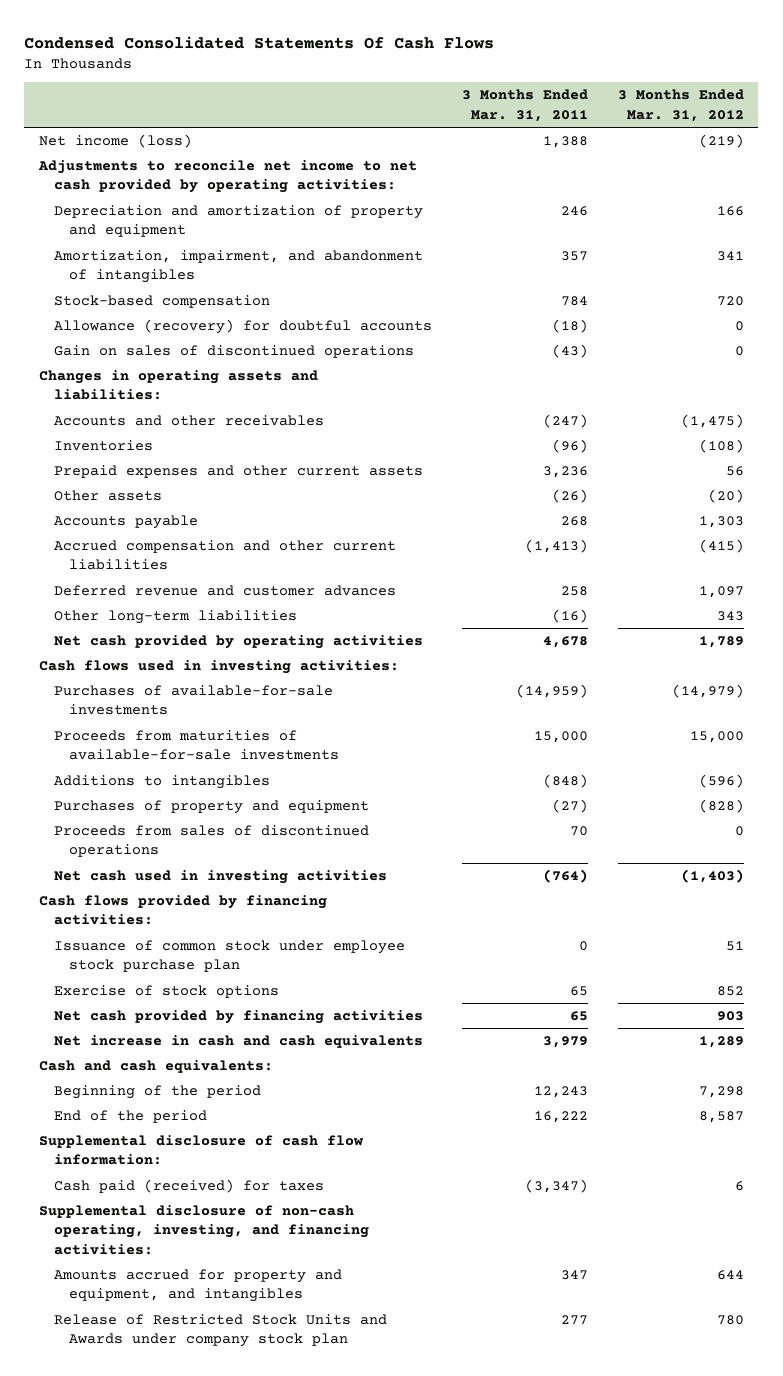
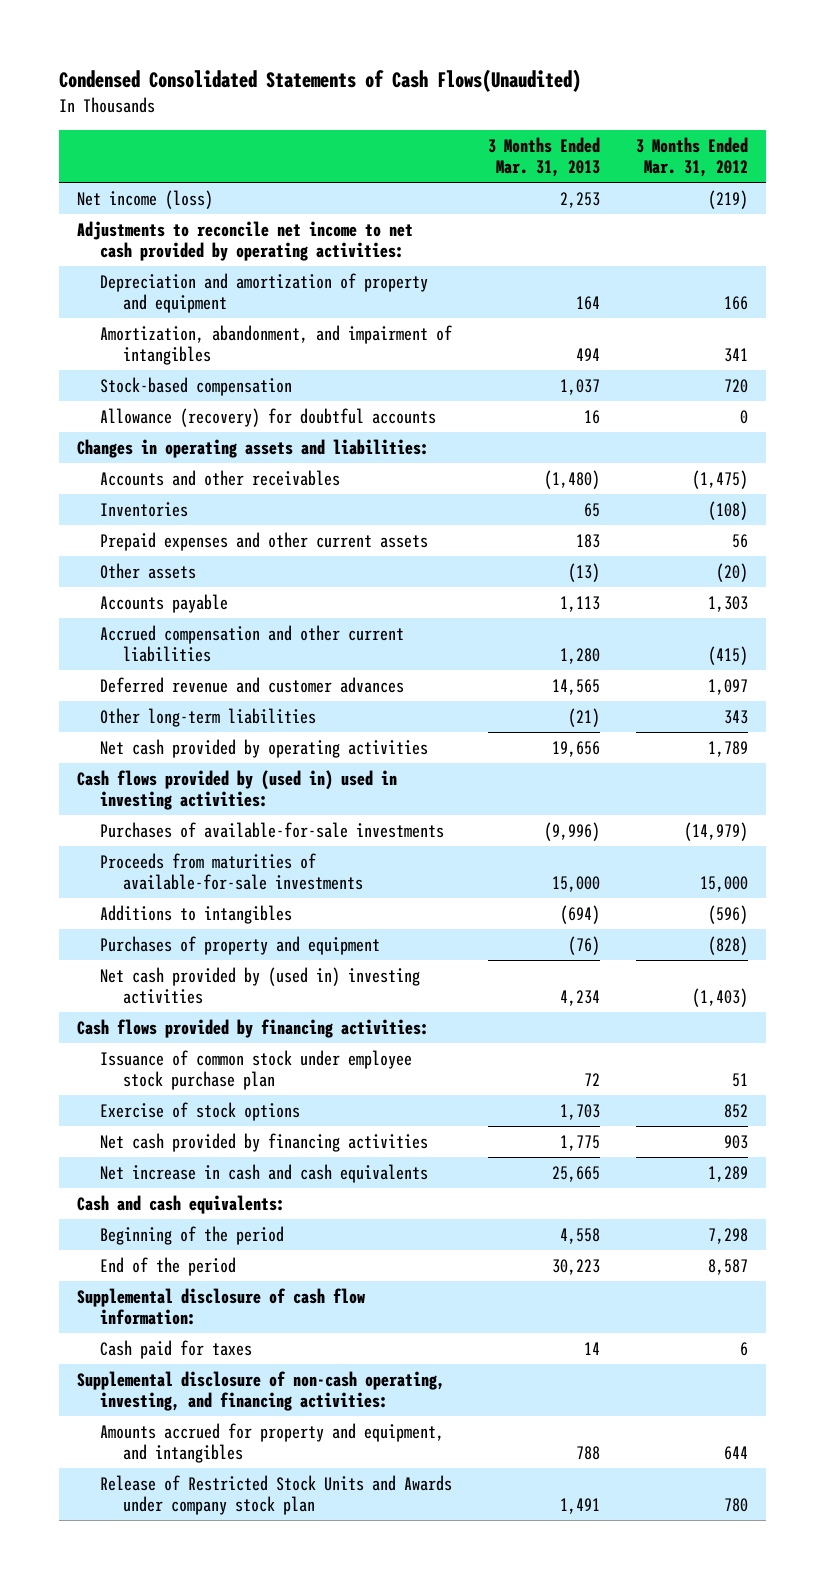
- Condensed Consolidated Statements Of Cash Flows
+ Condensed Consolidated Statements of Cash Flows(Unaudited)
- | 3 Months Ended Mar. 31, 2011 | 3 Months Ended Mar. 31, 2012
+ | 3 Months Ended Mar. 31, 2013 | 3 Months Ended Mar. 31, 2012
- Amortization, impairment, and abandonment of intangibles | 357 | 341
+ Amortization, abandonment, and impairment of intangibles | 494 | 341
- Gain on sales of discontinued operations | (43) | 0
- Cash flows used in investing activities:
+ Cash flows provided by (used in) used in investing activities:
- Proceeds from sales of discontinued operations | 70 | 0
- Net cash used in investing activities | (764) | (1,403)
+ Net cash provided by (used in) investing activities | 4,234 | (1,403)
- Cash paid (received) for taxes | (3,347) | 6
+ Cash paid for taxes | 14 | 6

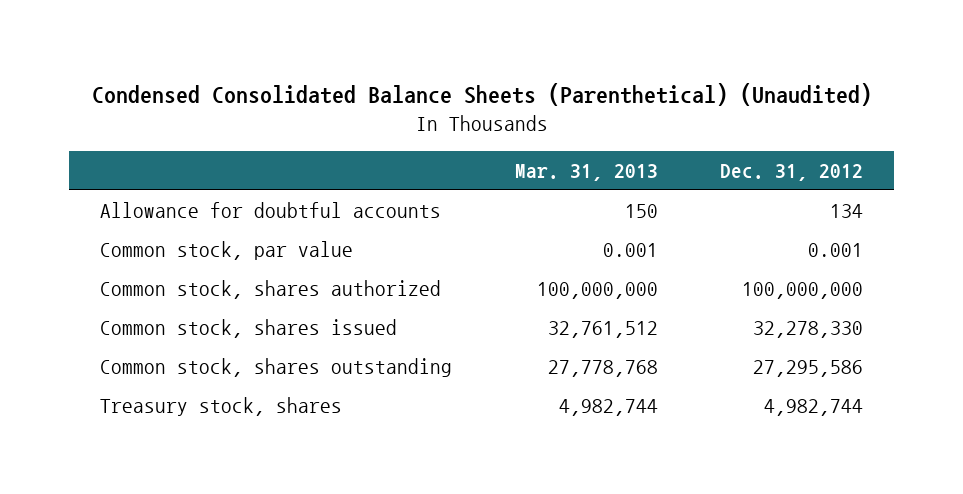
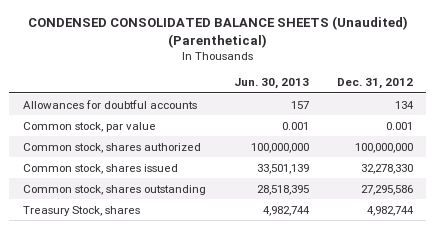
- Condensed Consolidated Balance Sheets (Parenthetical) (Unaudited)
+ CONDENSED CONSOLIDATED BALANCE SHEETS (Unaudited) (Parenthetical)
- | Mar. 31, 2013 | Dec. 31, 2012
+ | Jun. 30, 2013 | Dec. 31, 2012
- Allowance for doubtful accounts | 150 | 134
+ Allowances for doubtful accounts | 157 | 134
- Treasury stock, shares | 4,982,744 | 4,982,744
+ Treasury Stock, shares | 4,982,744 | 4,982,744

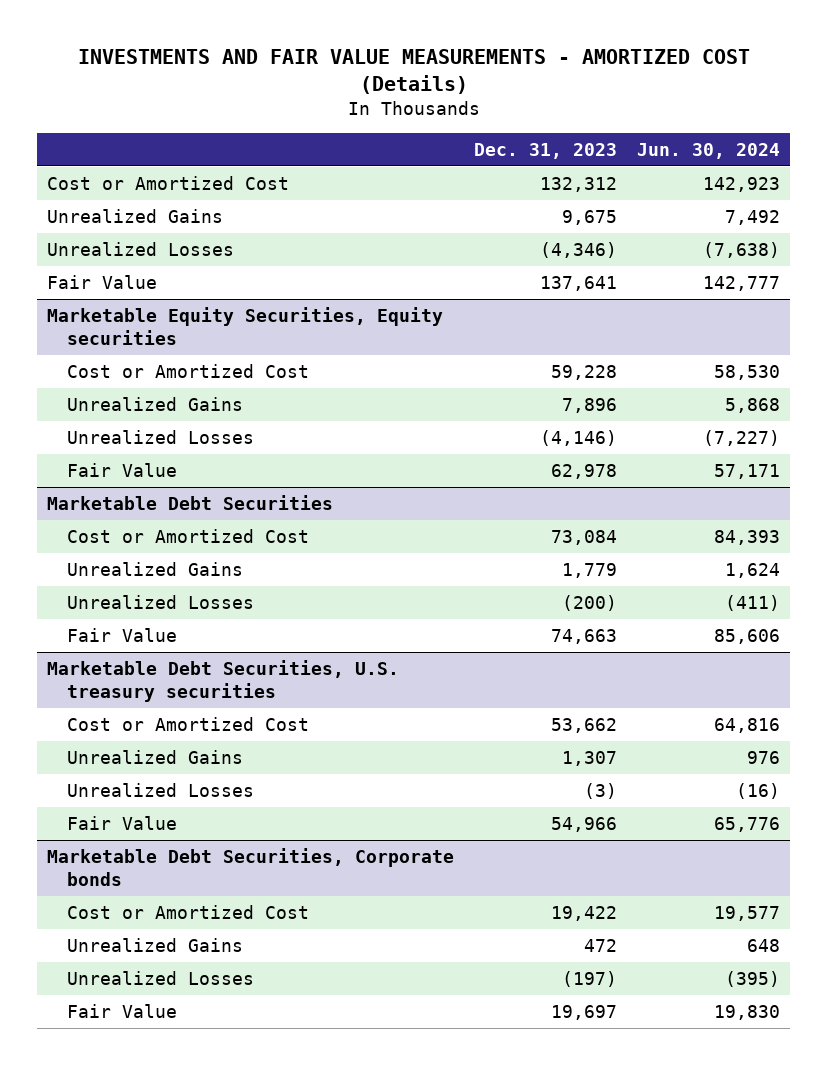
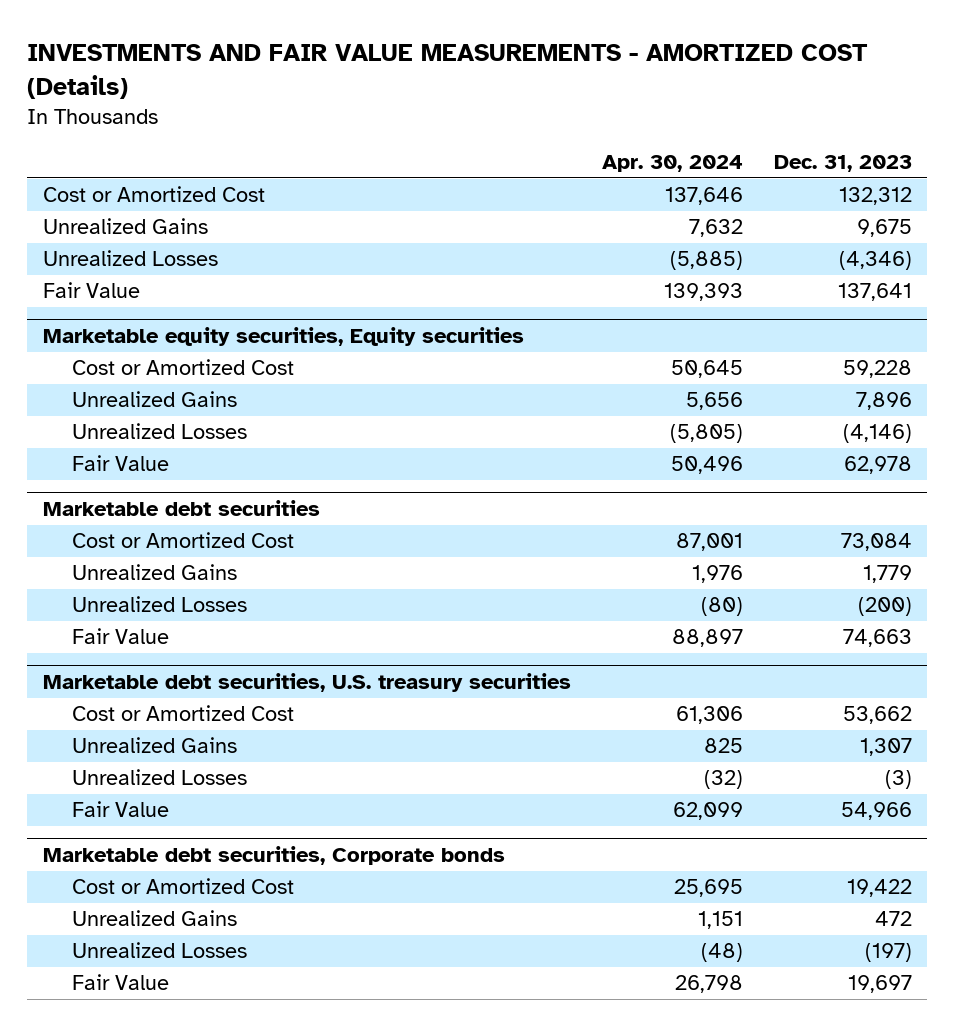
- | Dec. 31, 2023 | Jun. 30, 2024
+ | Apr. 30, 2024 | Dec. 31, 2023
- Marketable Equity Securities, Equity securities
+ Marketable equity securities, Equity securities
- Marketable Debt Securities
+ Marketable debt securities
- Marketable Debt Securities, U.S. treasury securities
+ Marketable debt securities, U.S. treasury securities
- Marketable Debt Securities, Corporate bonds
+ Marketable debt securities, Corporate bonds

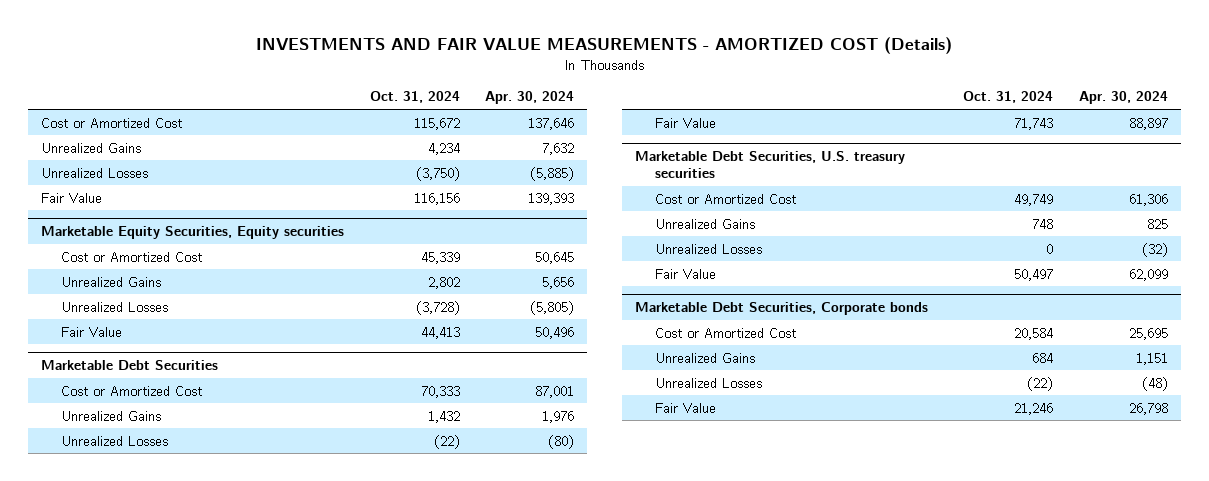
- | Apr. 30, 2024 | Dec. 31, 2023
+ | Oct. 31, 2024 | Apr. 30, 2024
- Marketable equity securities, Equity securities
+ Marketable Equity Securities, Equity securities
- Marketable debt securities
+ Marketable Debt Securities
- Marketable debt securities, U.S. treasury securities
+ Marketable Debt Securities, U.S. treasury securities
- Marketable debt securities, Corporate bonds
+ Marketable Debt Securities, Corporate bonds

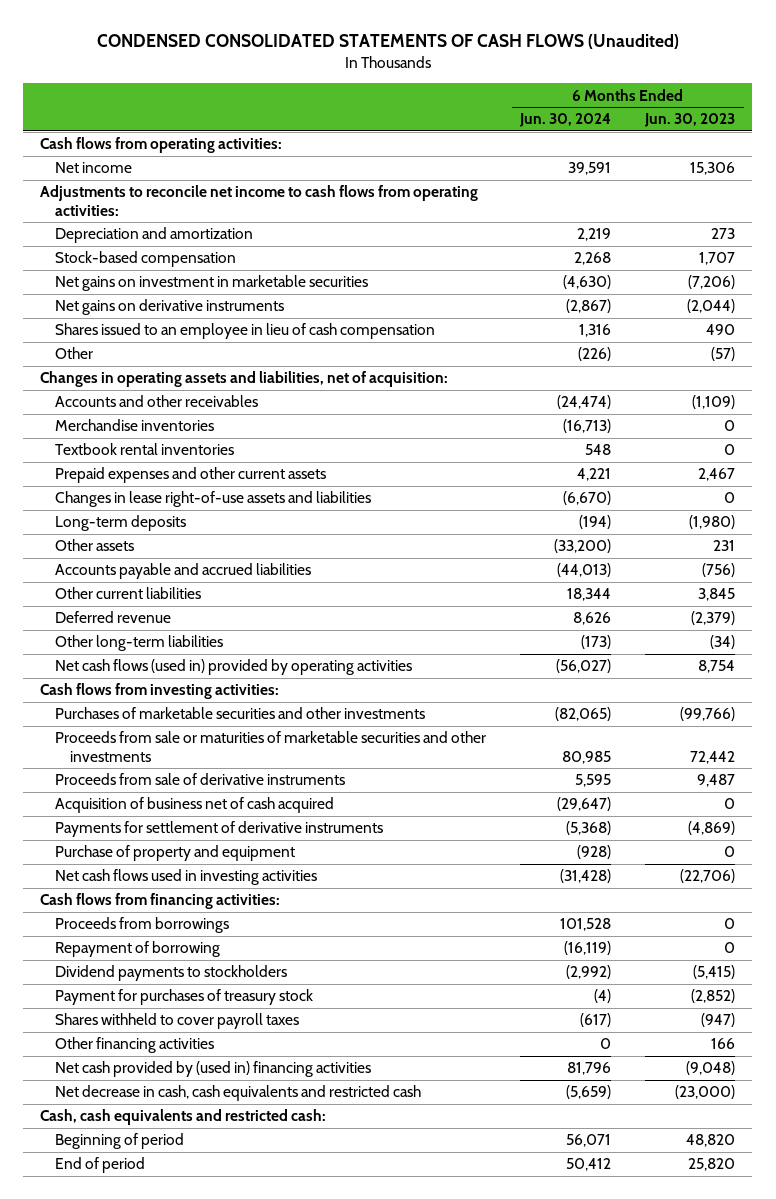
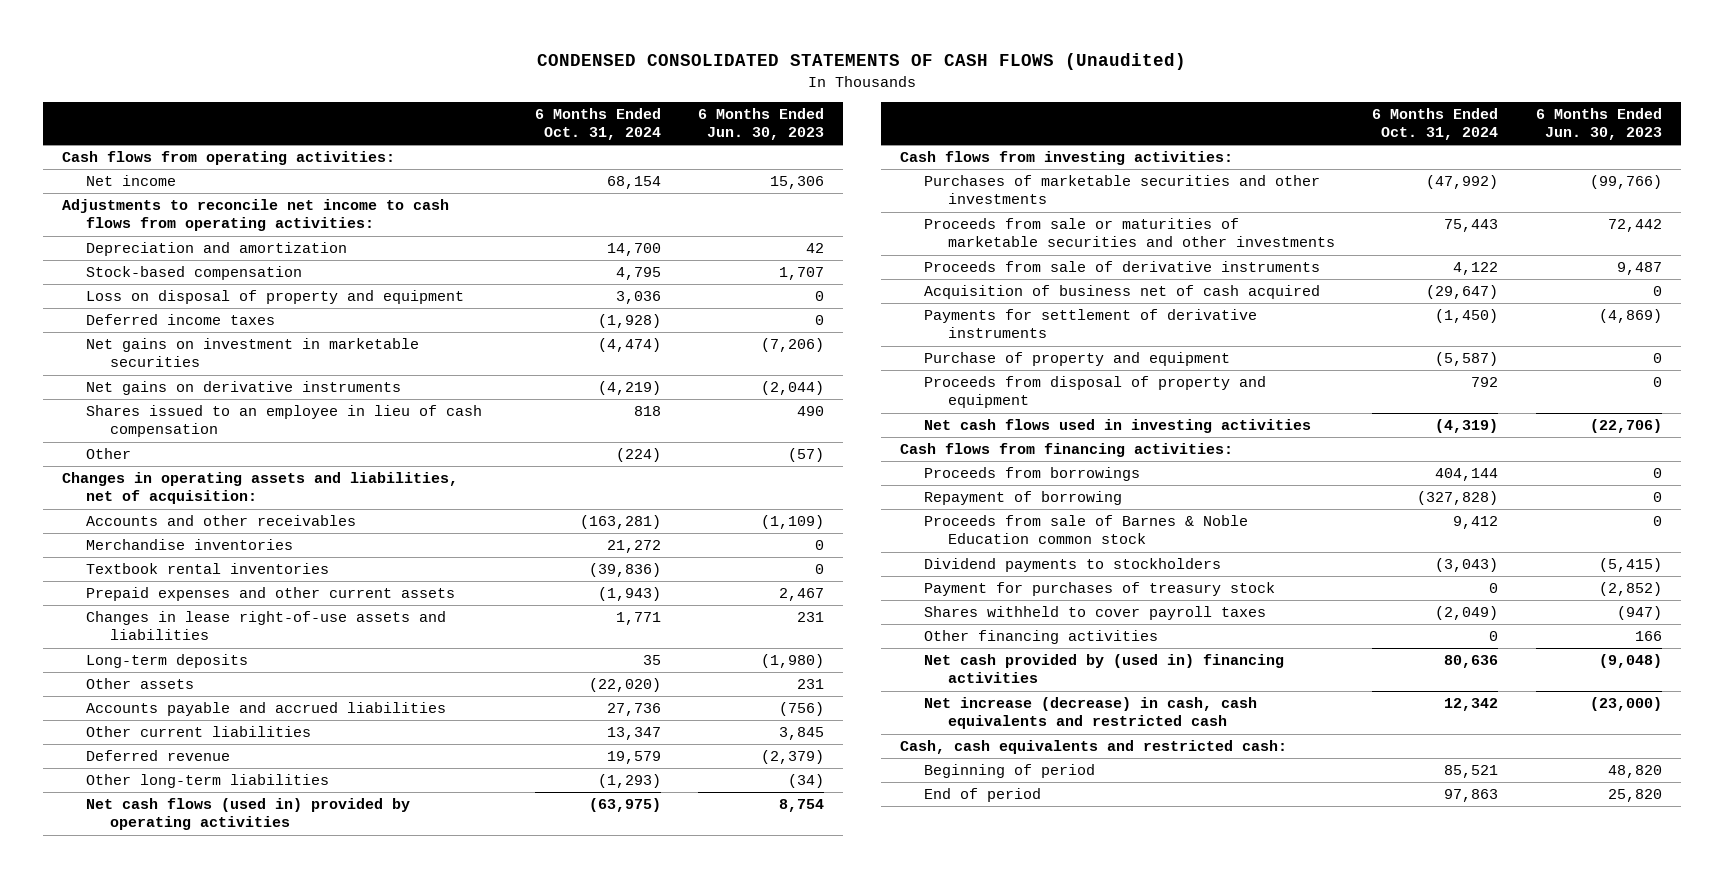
- | 6 Months Ended Jun. 30, 2024 | 6 Months Ended Jun. 30, 2023
+ | 6 Months Ended Oct. 31, 2024 | 6 Months Ended Jun. 30, 2023
- Depreciation and amortization | 2,219 | 273
+ Depreciation and amortization | 14,700 | 42
+ Loss on disposal of property and equipment | 3,036 | 0
+ Deferred income taxes | (1,928) | 0
- Changes in lease right-of-use assets and liabilities | (6,670) | 0
+ Changes in lease right-of-use assets and liabilities | 1,771 | 231
+ Proceeds from disposal of property and equipment | 792 | 0
+ Proceeds from sale of Barnes & Noble Education common stock | 9,412 | 0
- Net decrease in cash, cash equivalents and restricted cash | (5,659) | (23,000)
+ Net increase (decrease) in cash, cash equivalents and restricted cash | 12,342 | (23,000)

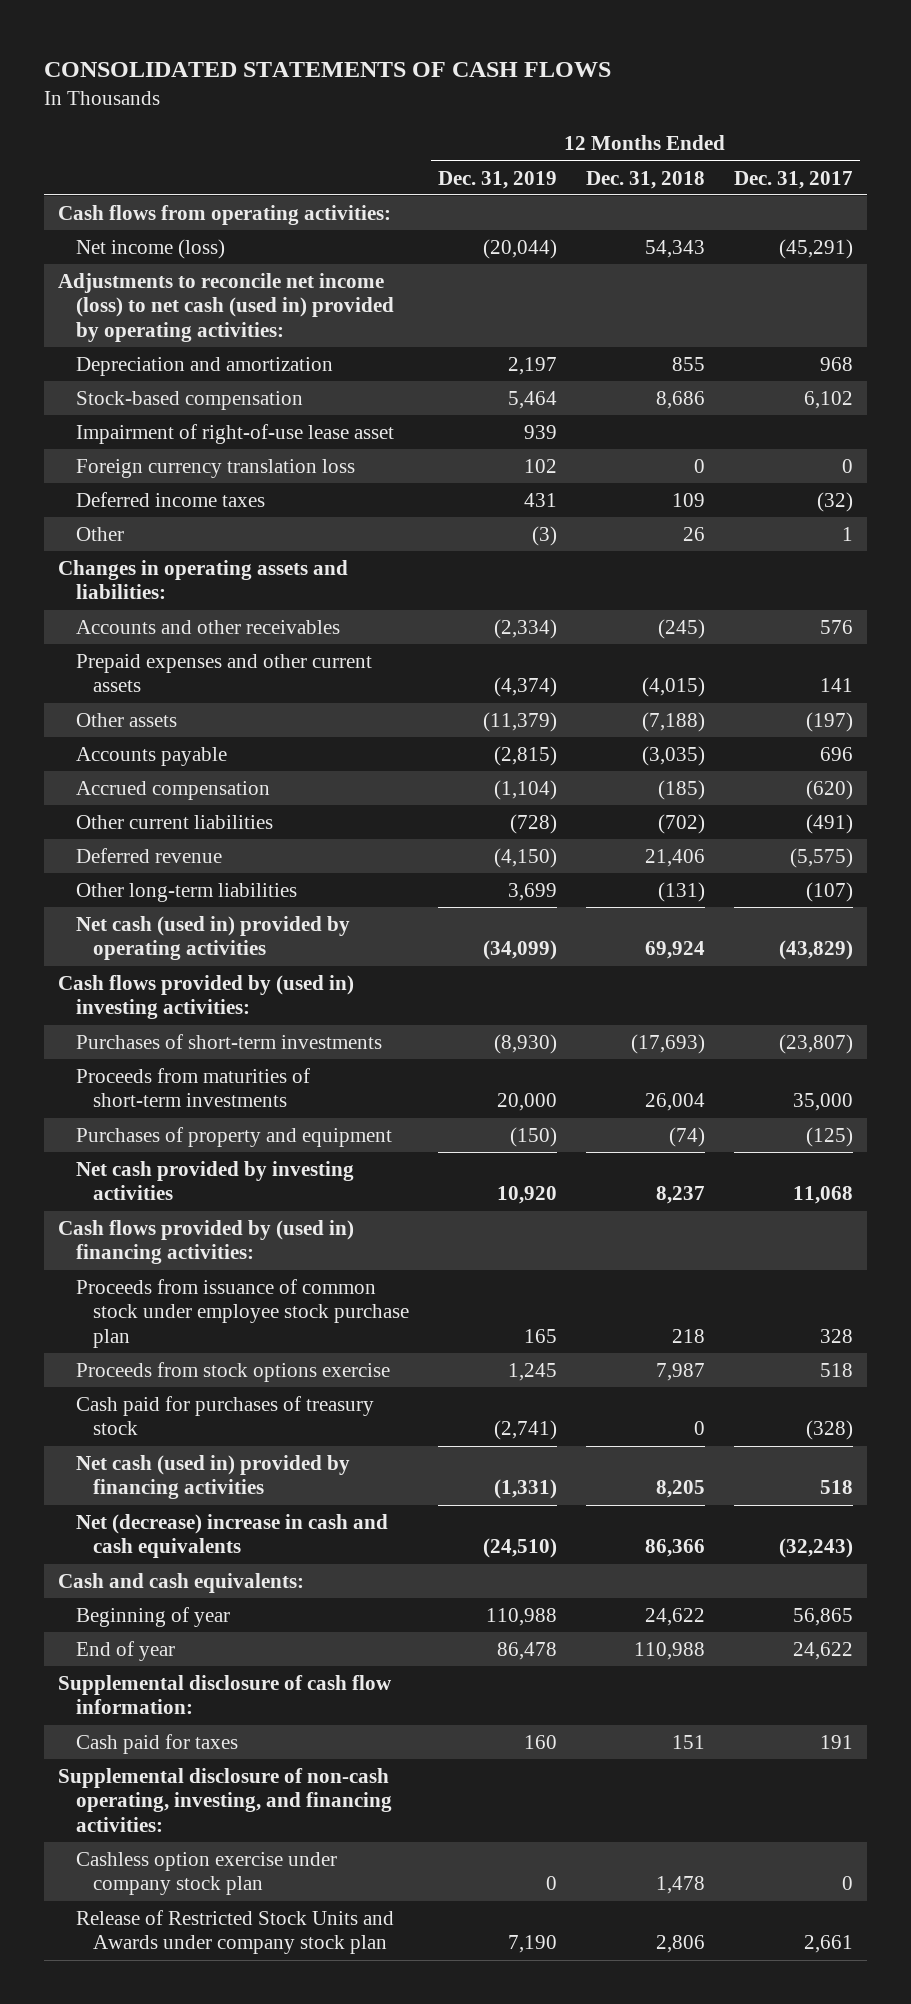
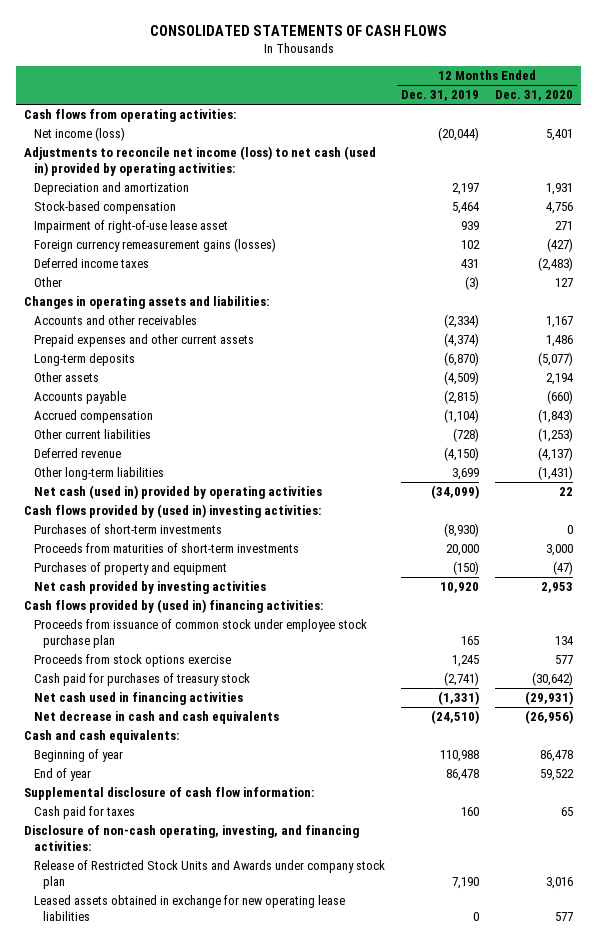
- | 12 Months Ended Dec. 31, 2019 | 12 Months Ended Dec. 31, 2018 | 12 Months Ended Dec. 31, 2017
+ | 12 Months Ended Dec. 31, 2019 | 12 Months Ended Dec. 31, 2020
- Foreign currency translation loss | 102 | 0 | 0
+ Foreign currency remeasurement gains (losses) | 102 | (427)
- Other assets | (11,379) | (7,188) | (197)
+ Long-term deposits | (6,870) | (5,077)
+ Other assets | (4,509) | 2,194
- Net cash (used in) provided by financing activities | (1,331) | 8,205 | 518
- Net (decrease) increase in cash and cash equivalents | (24,510) | 86,366 | (32,243)
+ Net cash used in financing activities | (1,331) | (29,931)
+ Net decrease in cash and cash equivalents | (24,510) | (26,956)
- Supplemental disclosure of non-cash operating, investing, and financing activities:
- Cashless option exercise under company stock plan | 0 | 1,478 | 0
+ Disclosure of non-cash operating, investing, and financing activities:
+ Leased assets obtained in exchange for new operating lease liabilities | 0 | 577

